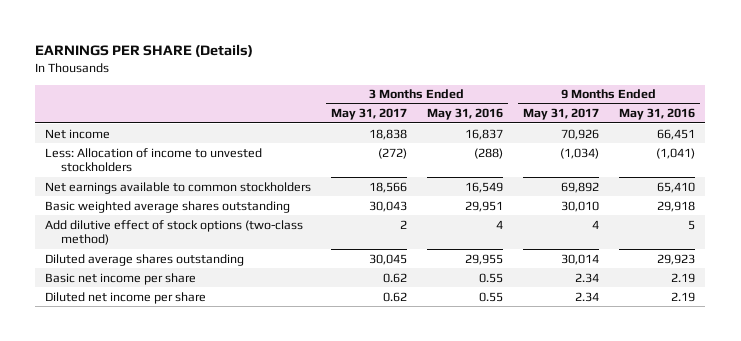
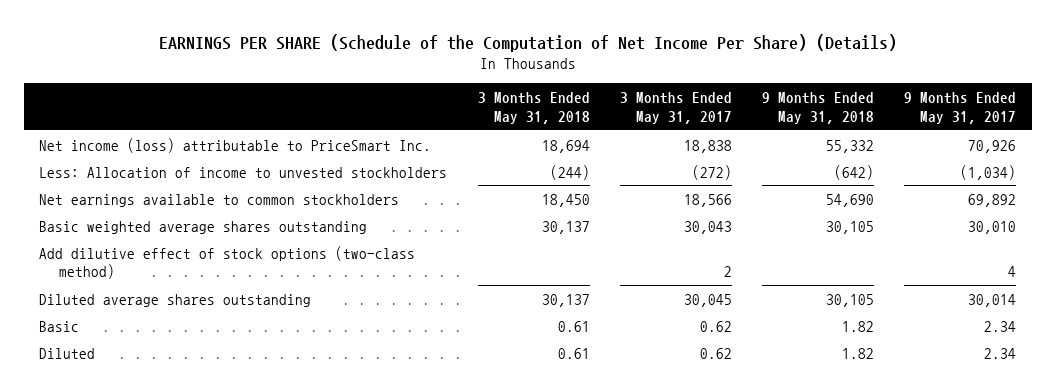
- EARNINGS PER SHARE (Details)
+ EARNINGS PER SHARE (Schedule of the Computation of Net Income Per Share) (Details)
- | 3 Months Ended May 31, 2017 | 3 Months Ended May 31, 2016 | 9 Months Ended May 31, 2017 | 9 Months Ended May 31, 2016
+ | 3 Months Ended May 31, 2018 | 3 Months Ended May 31, 2017 | 9 Months Ended May 31, 2018 | 9 Months Ended May 31, 2017
- Net income | 18,838 | 16,837 | 70,926 | 66,451
+ Net income (loss) attributable to PriceSmart Inc. | 18,694 | 18,838 | 55,332 | 70,926
- Basic net income per share | 0.62 | 0.55 | 2.34 | 2.19
- Diluted net income per share | 0.62 | 0.55 | 2.34 | 2.19
+ Basic | 0.61 | 0.62 | 1.82 | 2.34
+ Diluted | 0.61 | 0.62 | 1.82 | 2.34

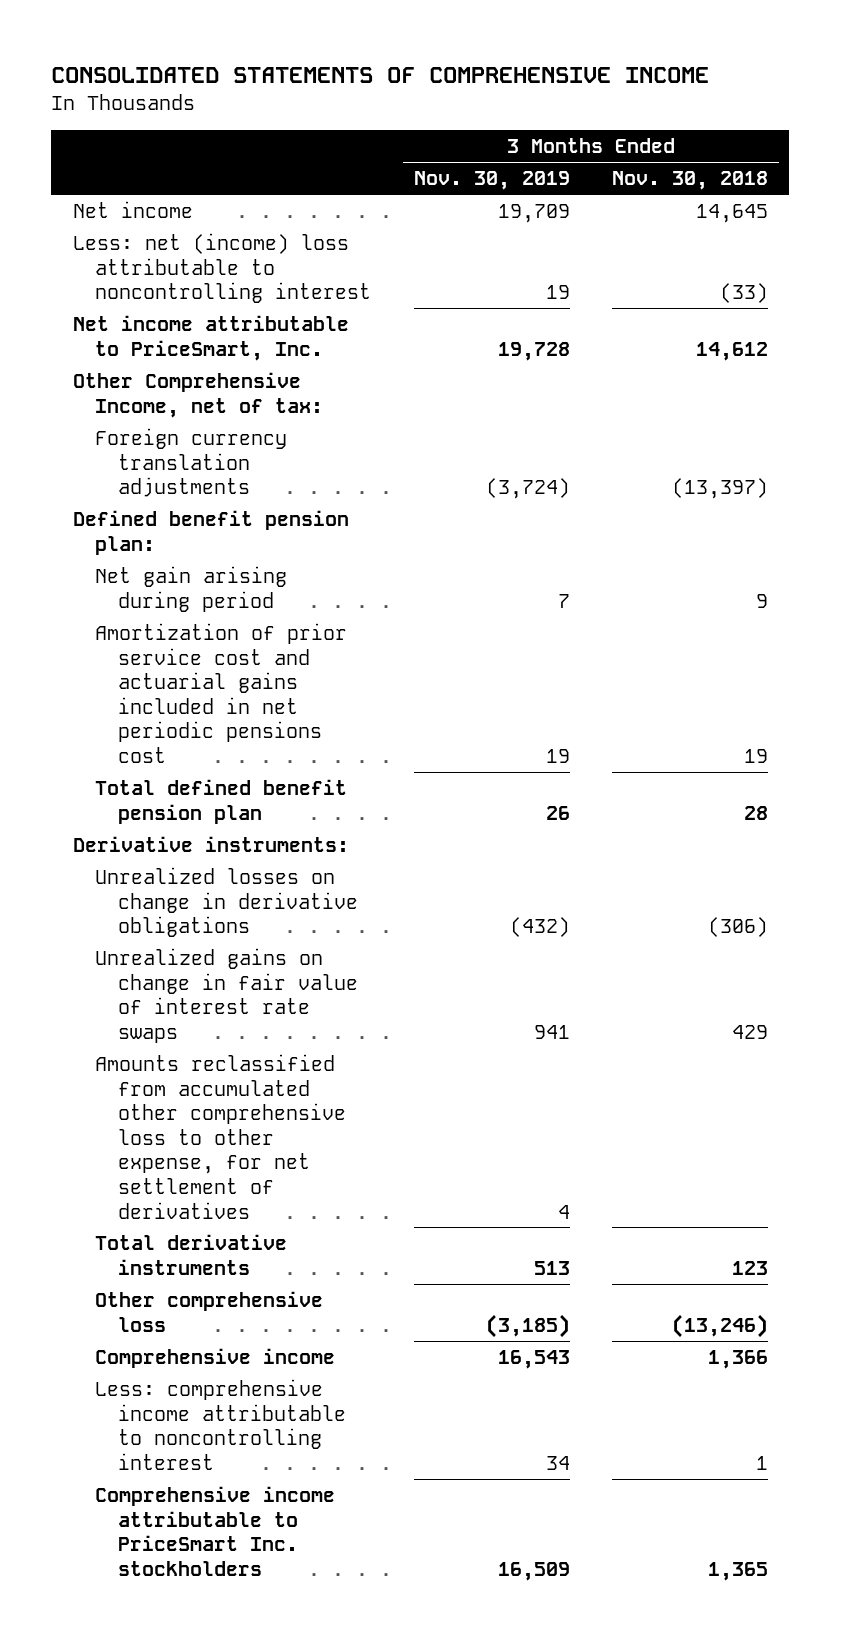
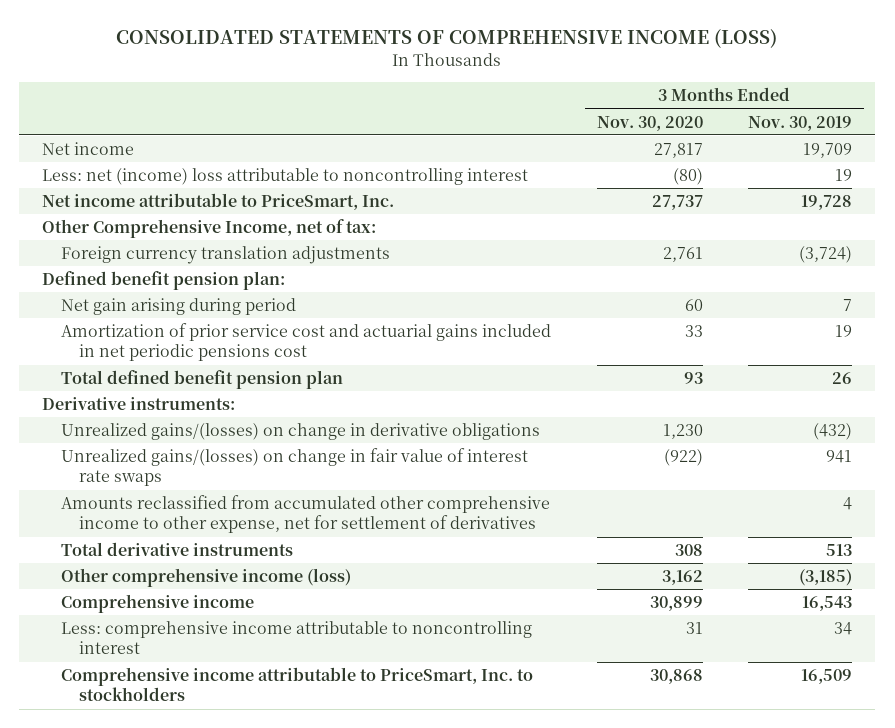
- CONSOLIDATED STATEMENTS OF COMPREHENSIVE INCOME
+ CONSOLIDATED STATEMENTS OF COMPREHENSIVE INCOME (LOSS)
- | 3 Months Ended Nov. 30, 2019 | 3 Months Ended Nov. 30, 2018
+ | 3 Months Ended Nov. 30, 2020 | 3 Months Ended Nov. 30, 2019
- Unrealized losses on change in derivative obligations | (432) | (306)
- Unrealized gains on change in fair value of interest rate swaps | 941 | 429
- Amounts reclassified from accumulated other comprehensive loss to other expense, for net settlement of derivatives | 4 |
+ Unrealized gains/(losses) on change in derivative obligations | 1,230 | (432)
+ Unrealized gains/(losses) on change in fair value of interest rate swaps | (922) | 941
+ Amounts reclassified from accumulated other comprehensive income to other expense, net for settlement of derivatives | | 4
- Other comprehensive loss | (3,185) | (13,246)
+ Other comprehensive income (loss) | 3,162 | (3,185)
- Comprehensive income attributable to PriceSmart Inc. stockholders | 16,509 | 1,365
+ Comprehensive income attributable to PriceSmart, Inc. to stockholders | 30,868 | 16,509

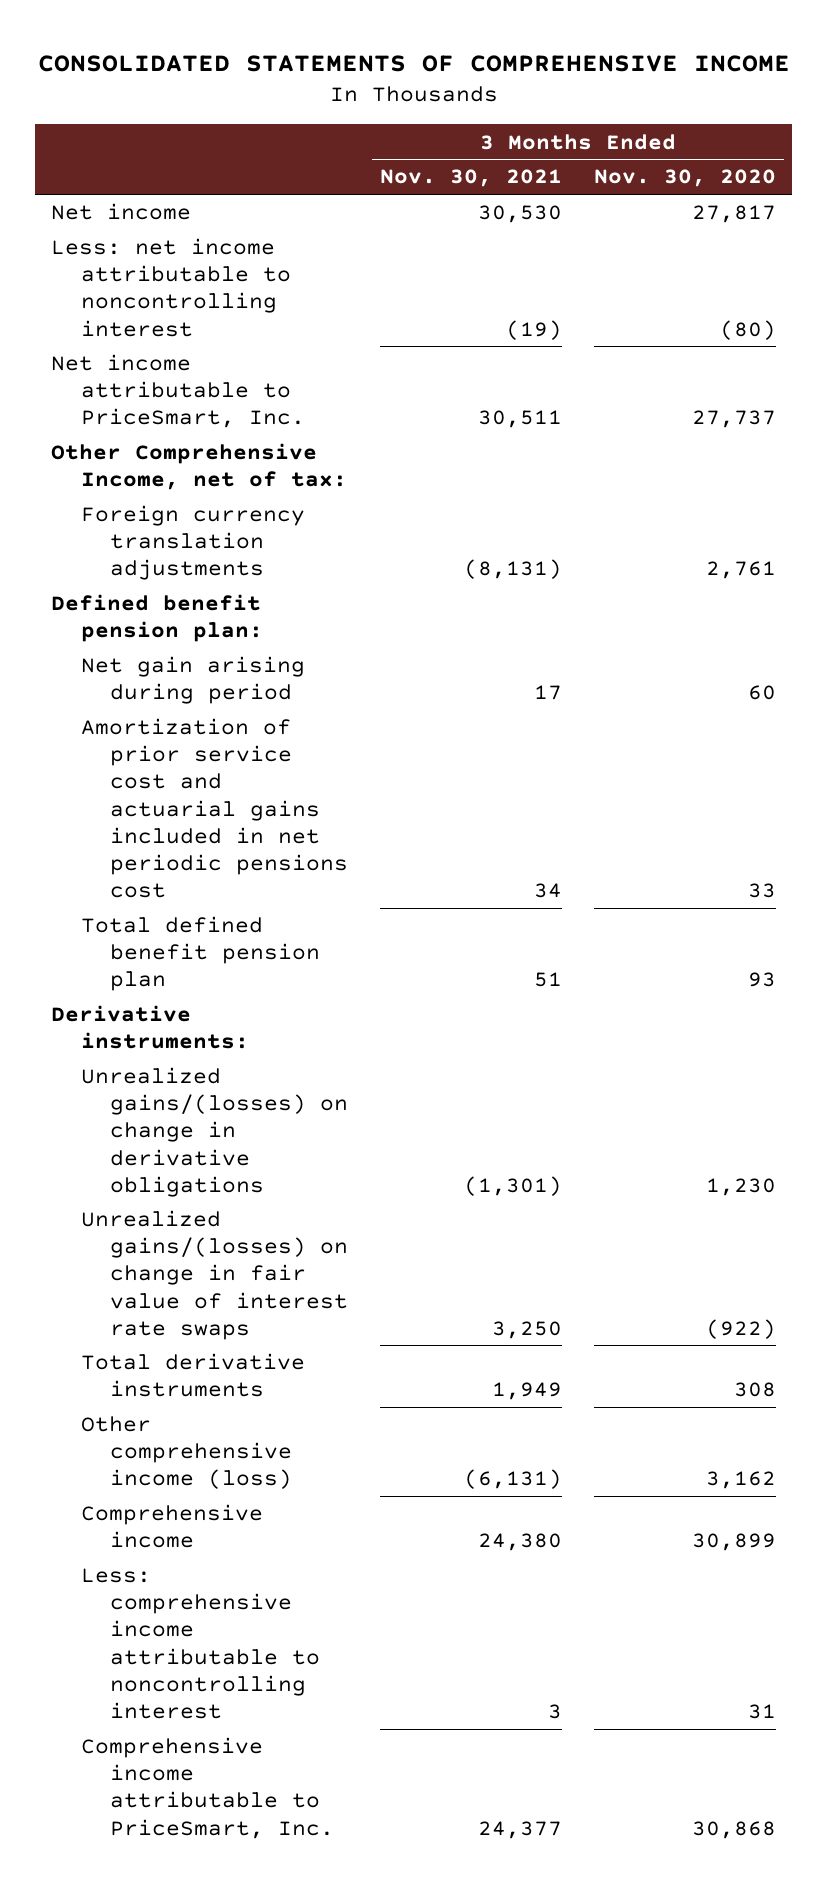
- CONSOLIDATED STATEMENTS OF COMPREHENSIVE INCOME (LOSS)
+ CONSOLIDATED STATEMENTS OF COMPREHENSIVE INCOME
- | 3 Months Ended Nov. 30, 2020 | 3 Months Ended Nov. 30, 2019
+ | 3 Months Ended Nov. 30, 2021 | 3 Months Ended Nov. 30, 2020
- Less: net (income) loss attributable to noncontrolling interest | (80) | 19
+ Less: net income attributable to noncontrolling interest | (19) | (80)
- Amounts reclassified from accumulated other comprehensive income to other expense, net for settlement of derivatives | | 4
- Comprehensive income attributable to PriceSmart, Inc. to stockholders | 30,868 | 16,509
+ Comprehensive income attributable to PriceSmart, Inc. | 24,377 | 30,868

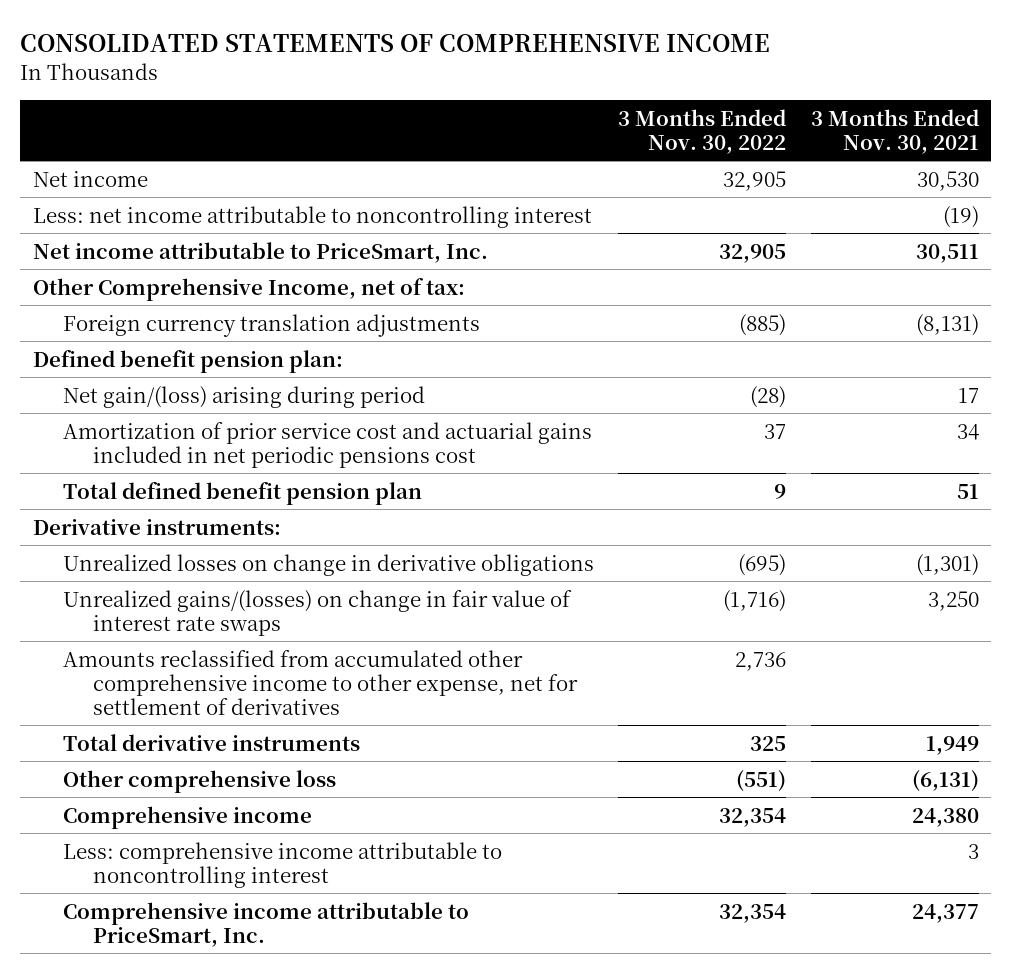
- | 3 Months Ended Nov. 30, 2021 | 3 Months Ended Nov. 30, 2020
+ | 3 Months Ended Nov. 30, 2022 | 3 Months Ended Nov. 30, 2021
- Net gain arising during period | 17 | 60
+ Net gain/(loss) arising during period | (28) | 17
- Unrealized gains/(losses) on change in derivative obligations | (1,301) | 1,230
+ Unrealized losses on change in derivative obligations | (695) | (1,301)
+ Amounts reclassified from accumulated other comprehensive income to other expense, net for settlement of derivatives | 2,736 |
- Other comprehensive income (loss) | (6,131) | 3,162
+ Other comprehensive loss | (551) | (6,131)

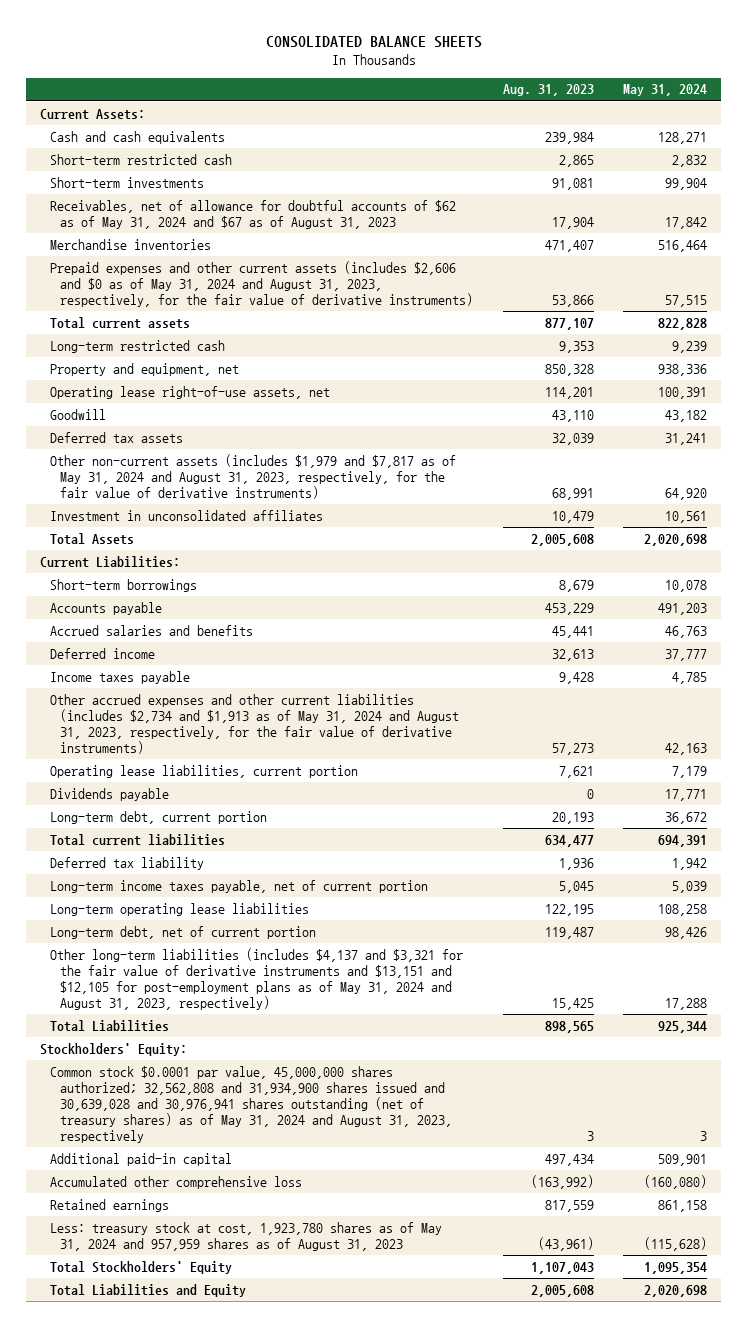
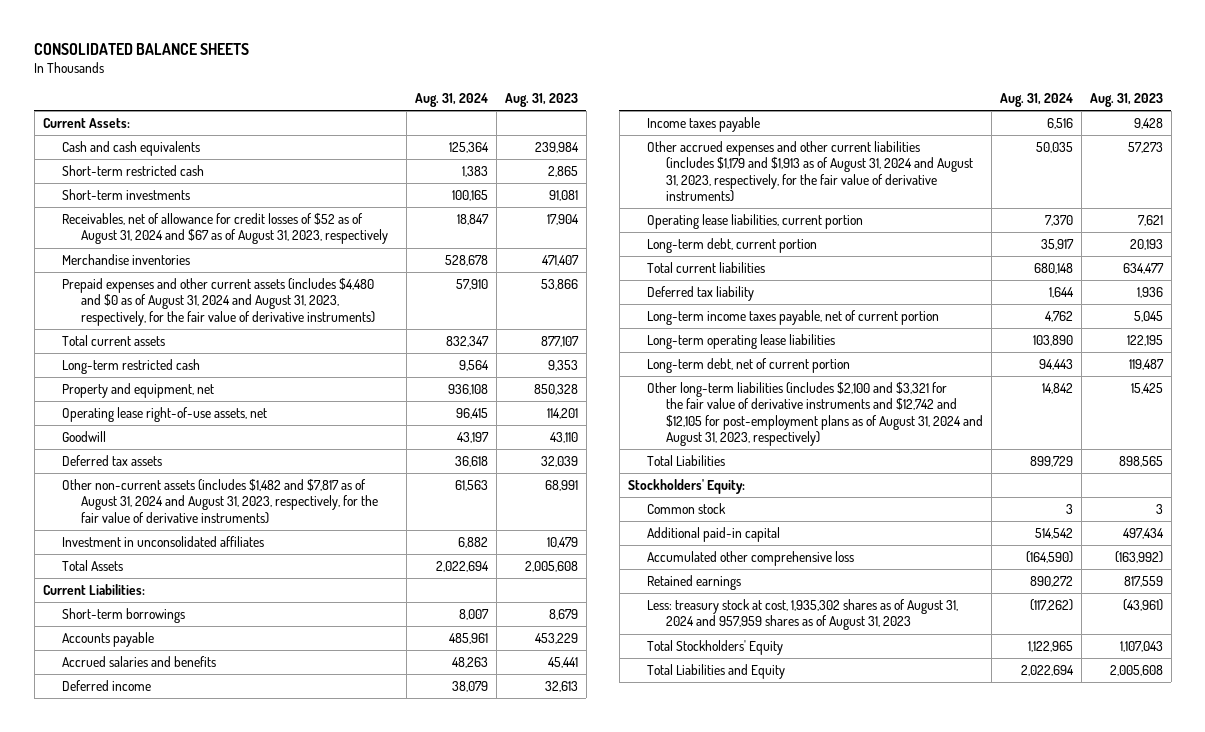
- | Aug. 31, 2023 | May 31, 2024
+ | Aug. 31, 2024 | Aug. 31, 2023
- Receivables, net of allowance for doubtful accounts of $62 as of May 31, 2024 and $67 as of August 31, 2023 | 17,904 | 17,842
+ Receivables, net of allowance for credit losses of $52 as of August 31, 2024 and $67 as of August 31, 2023, respectively | 18,847 | 17,904
- Prepaid expenses and other current assets (includes $2,606 and $0 as of May 31, 2024 and August 31, 2023, respectively, for the fair value of derivative instruments) | 53,866 | 57,515
+ Prepaid expenses and other current assets (includes $4,480 and $0 as of August 31, 2024 and August 31, 2023, respectively, for the fair value of derivative instruments) | 57,910 | 53,866
- Other non-current assets (includes $1,979 and $7,817 as of May 31, 2024 and August 31, 2023, respectively, for the fair value of derivative instruments) | 68,991 | 64,920
+ Other non-current assets (includes $1,482 and $7,817 as of August 31, 2024 and August 31, 2023, respectively, for the fair value of derivative instruments) | 61,563 | 68,991
- Other accrued expenses and other current liabilities (includes $2,734 and $1,913 as of May 31, 2024 and August 31, 2023, respectively, for the fair value of derivative instruments) | 57,273 | 42,163
+ Other accrued expenses and other current liabilities (includes $1,179 and $1,913 as of August 31, 2024 and August 31, 2023, respectively, for the fair value of derivative instruments) | 50,035 | 57,273
- Dividends payable | 0 | 17,771
- Other long-term liabilities (includes $4,137 and $3,321 for the fair value of derivative instruments and $13,151 and $12,105 for post-employment plans as of May 31, 2024 and August 31, 2023, respectively) | 15,425 | 17,288
+ Other long-term liabilities (includes $2,100 and $3,321 for the fair value of derivative instruments and $12,742 and $12,105 for post-employment plans as of August 31, 2024 and August 31, 2023, respectively) | 14,842 | 15,425
- Common stock $0.0001 par value, 45,000,000 shares authorized; 32,562,808 and 31,934,900 shares issued and 30,639,028 and 30,976,941 shares outstanding (net of treasury shares) as of May 31, 2024 and August 31, 2023, respectively | 3 | 3
+ Common stock | 3 | 3
- Less: treasury stock at cost, 1,923,780 shares as of May 31, 2024 and 957,959 shares as of August 31, 2023 | (43,961) | (115,628)
+ Less: treasury stock at cost, 1,935,302 shares as of August 31, 2024 and 957,959 shares as of August 31, 2023 | (117,262) | (43,961)

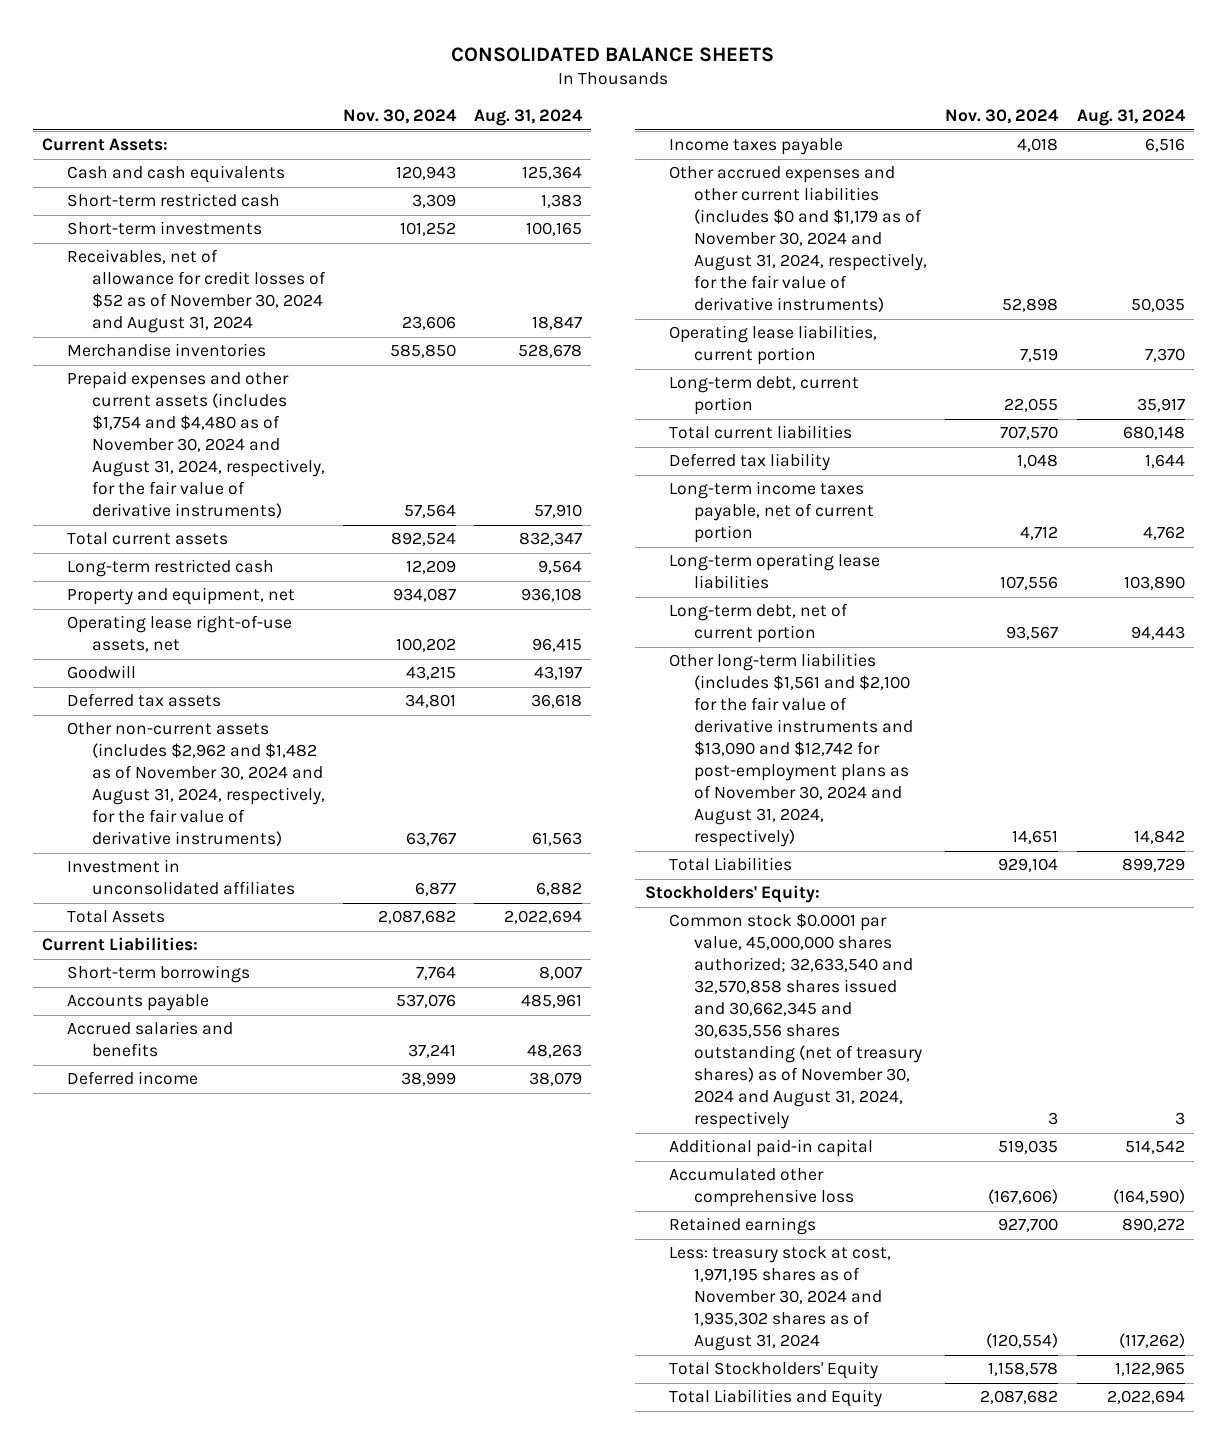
- | Aug. 31, 2024 | Aug. 31, 2023
+ | Nov. 30, 2024 | Aug. 31, 2024
- Receivables, net of allowance for credit losses of $52 as of August 31, 2024 and $67 as of August 31, 2023, respectively | 18,847 | 17,904
+ Receivables, net of allowance for credit losses of $52 as of November 30, 2024 and August 31, 2024 | 23,606 | 18,847
- Prepaid expenses and other current assets (includes $4,480 and $0 as of August 31, 2024 and August 31, 2023, respectively, for the fair value of derivative instruments) | 57,910 | 53,866
+ Prepaid expenses and other current assets (includes $1,754 and $4,480 as of November 30, 2024 and August 31, 2024, respectively, for the fair value of derivative instruments) | 57,564 | 57,910
- Other non-current assets (includes $1,482 and $7,817 as of August 31, 2024 and August 31, 2023, respectively, for the fair value of derivative instruments) | 61,563 | 68,991
+ Other non-current assets (includes $2,962 and $1,482 as of November 30, 2024 and August 31, 2024, respectively, for the fair value of derivative instruments) | 63,767 | 61,563
- Other accrued expenses and other current liabilities (includes $1,179 and $1,913 as of August 31, 2024 and August 31, 2023, respectively, for the fair value of derivative instruments) | 50,035 | 57,273
+ Other accrued expenses and other current liabilities (includes $0 and $1,179 as of November 30, 2024 and August 31, 2024, respectively, for the fair value of derivative instruments) | 52,898 | 50,035
- Other long-term liabilities (includes $2,100 and $3,321 for the fair value of derivative instruments and $12,742 and $12,105 for post-employment plans as of August 31, 2024 and August 31, 2023, respectively) | 14,842 | 15,425
+ Other long-term liabilities (includes $1,561 and $2,100 for the fair value of derivative instruments and $13,090 and $12,742 for post-employment plans as of November 30, 2024 and August 31, 2024, respectively) | 14,651 | 14,842
- Common stock | 3 | 3
+ Common stock $0.0001 par value, 45,000,000 shares authorized; 32,633,540 and 32,570,858 shares issued and 30,662,345 and 30,635,556 shares outstanding (net of treasury shares) as of November 30, 2024 and August 31, 2024, respectively | 3 | 3
- Less: treasury stock at cost, 1,935,302 shares as of August 31, 2024 and 957,959 shares as of August 31, 2023 | (117,262) | (43,961)
+ Less: treasury stock at cost, 1,971,195 shares as of November 30, 2024 and 1,935,302 shares as of August 31, 2024 | (120,554) | (117,262)

